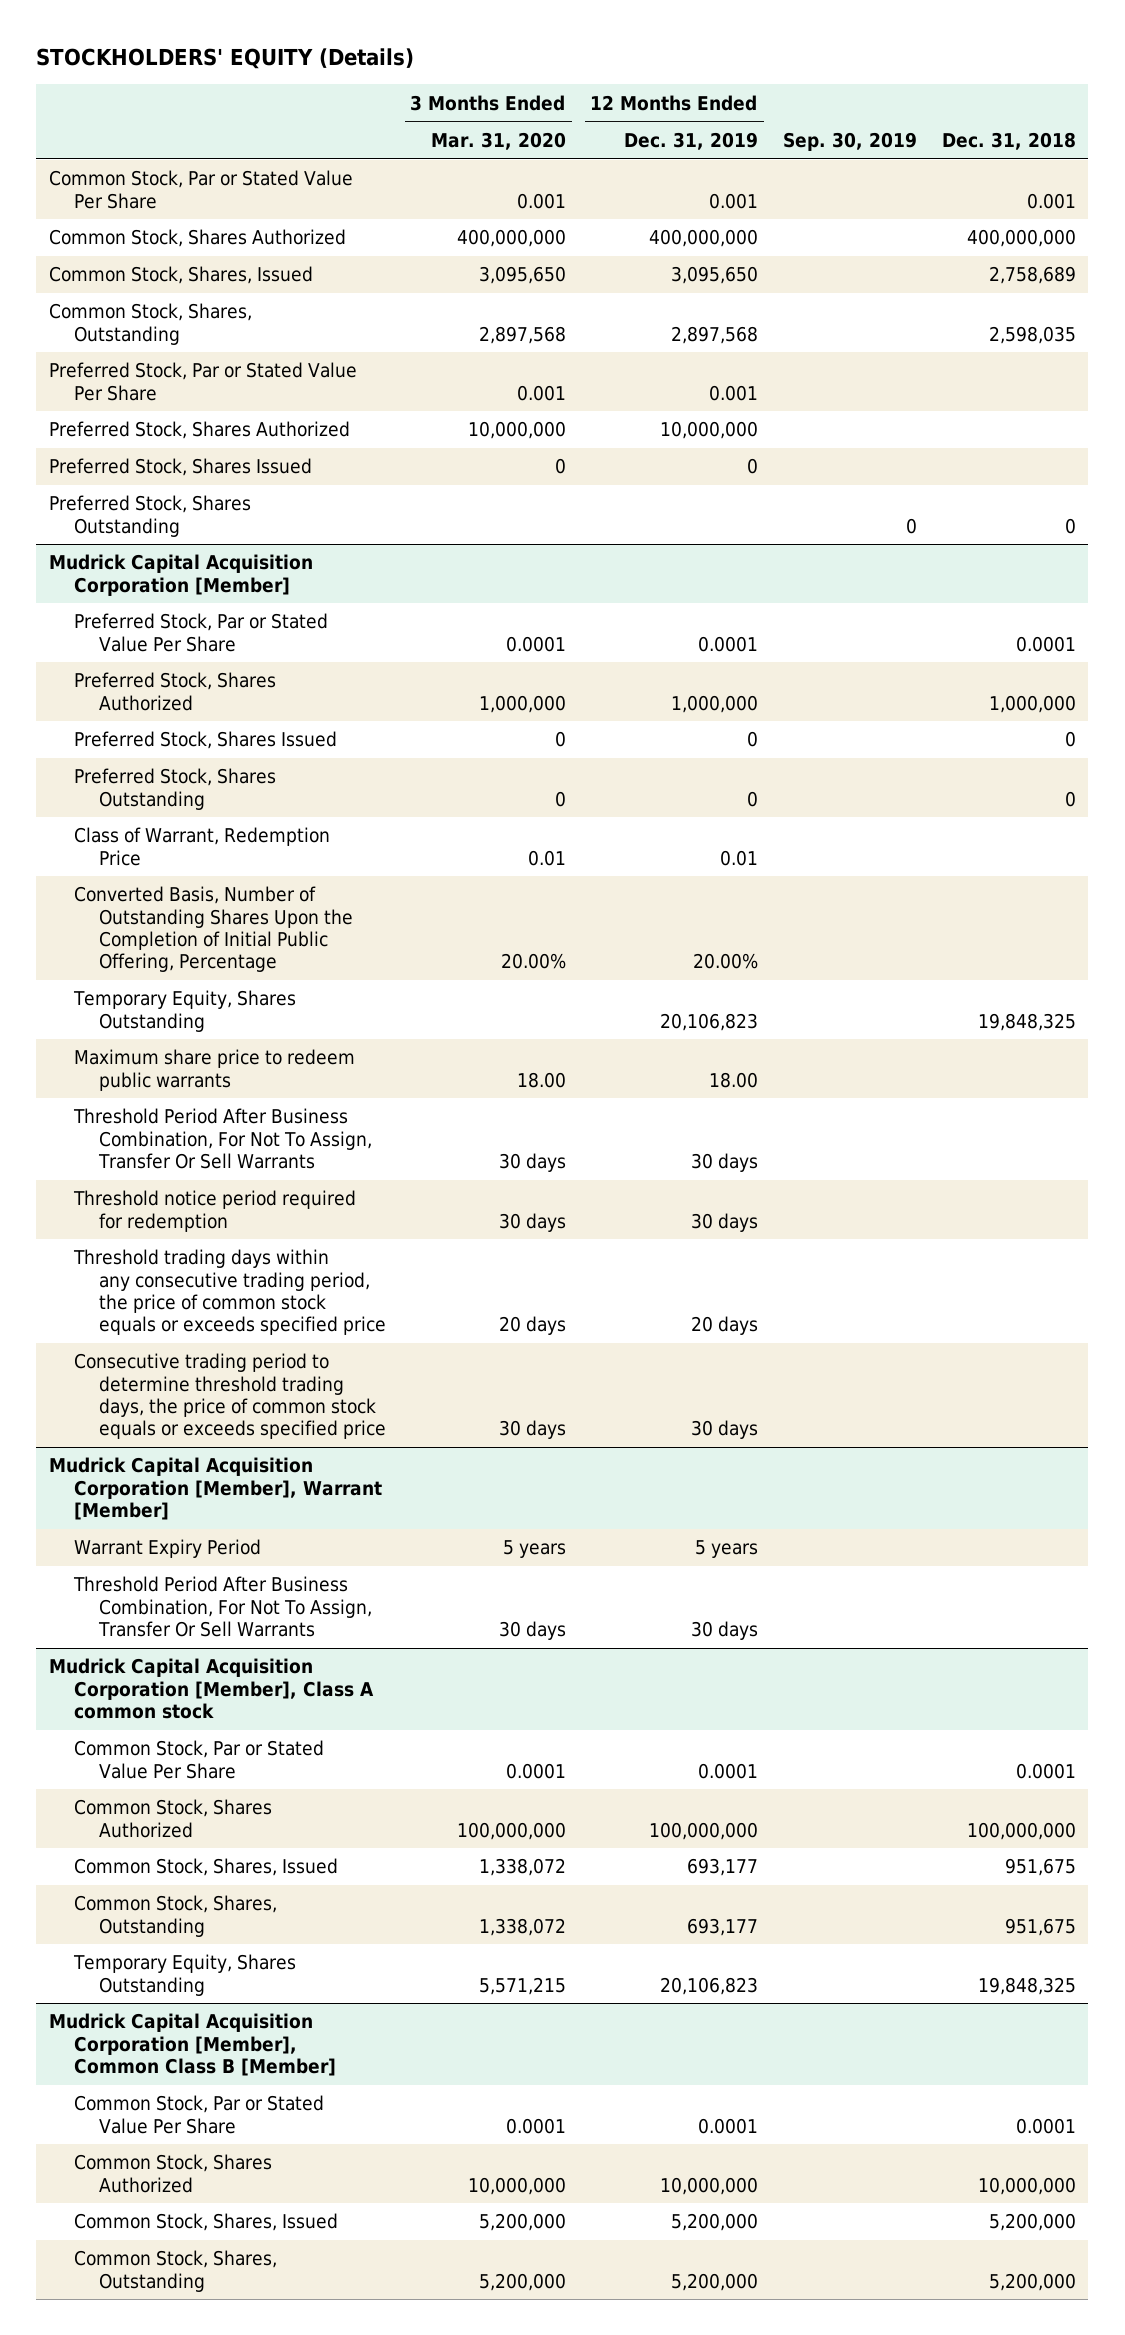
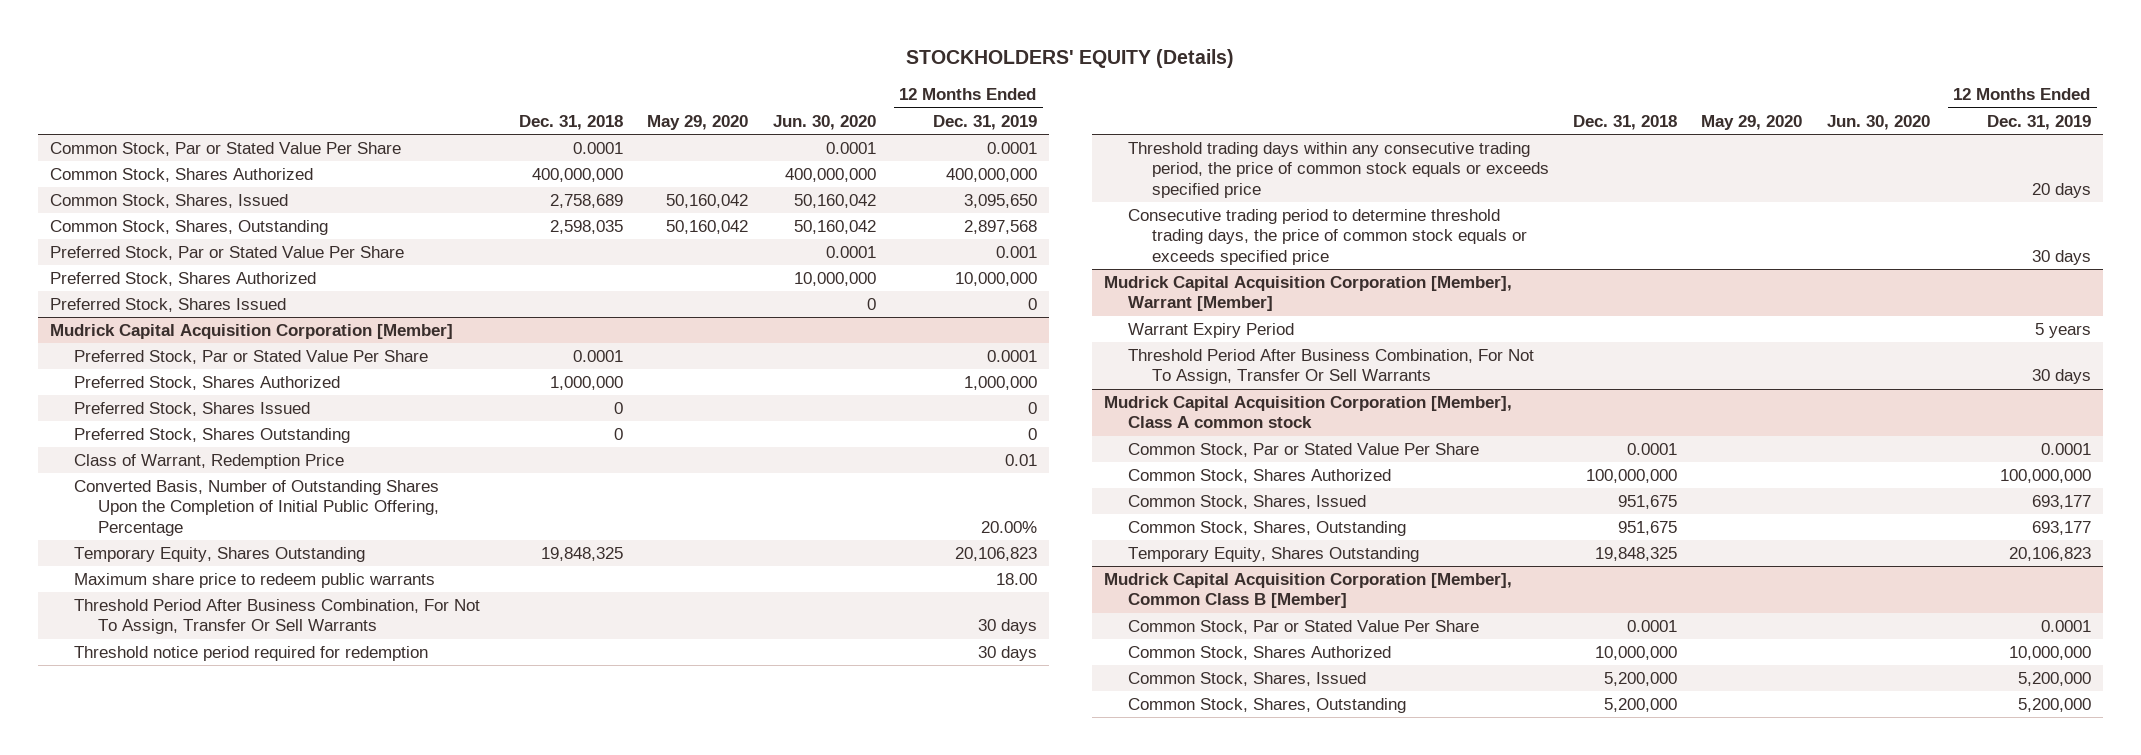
- | 3 Months Ended Mar. 31, 2020 | 12 Months Ended Dec. 31, 2019 | Sep. 30, 2019 | Dec. 31, 2018
+ | Dec. 31, 2018 | May 29, 2020 | Jun. 30, 2020 | 12 Months Ended Dec. 31, 2019
- Common Stock, Par or Stated Value Per Share | 0.001 | 0.001 | | 0.001
+ Common Stock, Par or Stated Value Per Share | 0.0001 | | 0.0001 | 0.0001
- Preferred Stock, Shares Outstanding | | | 0 | 0

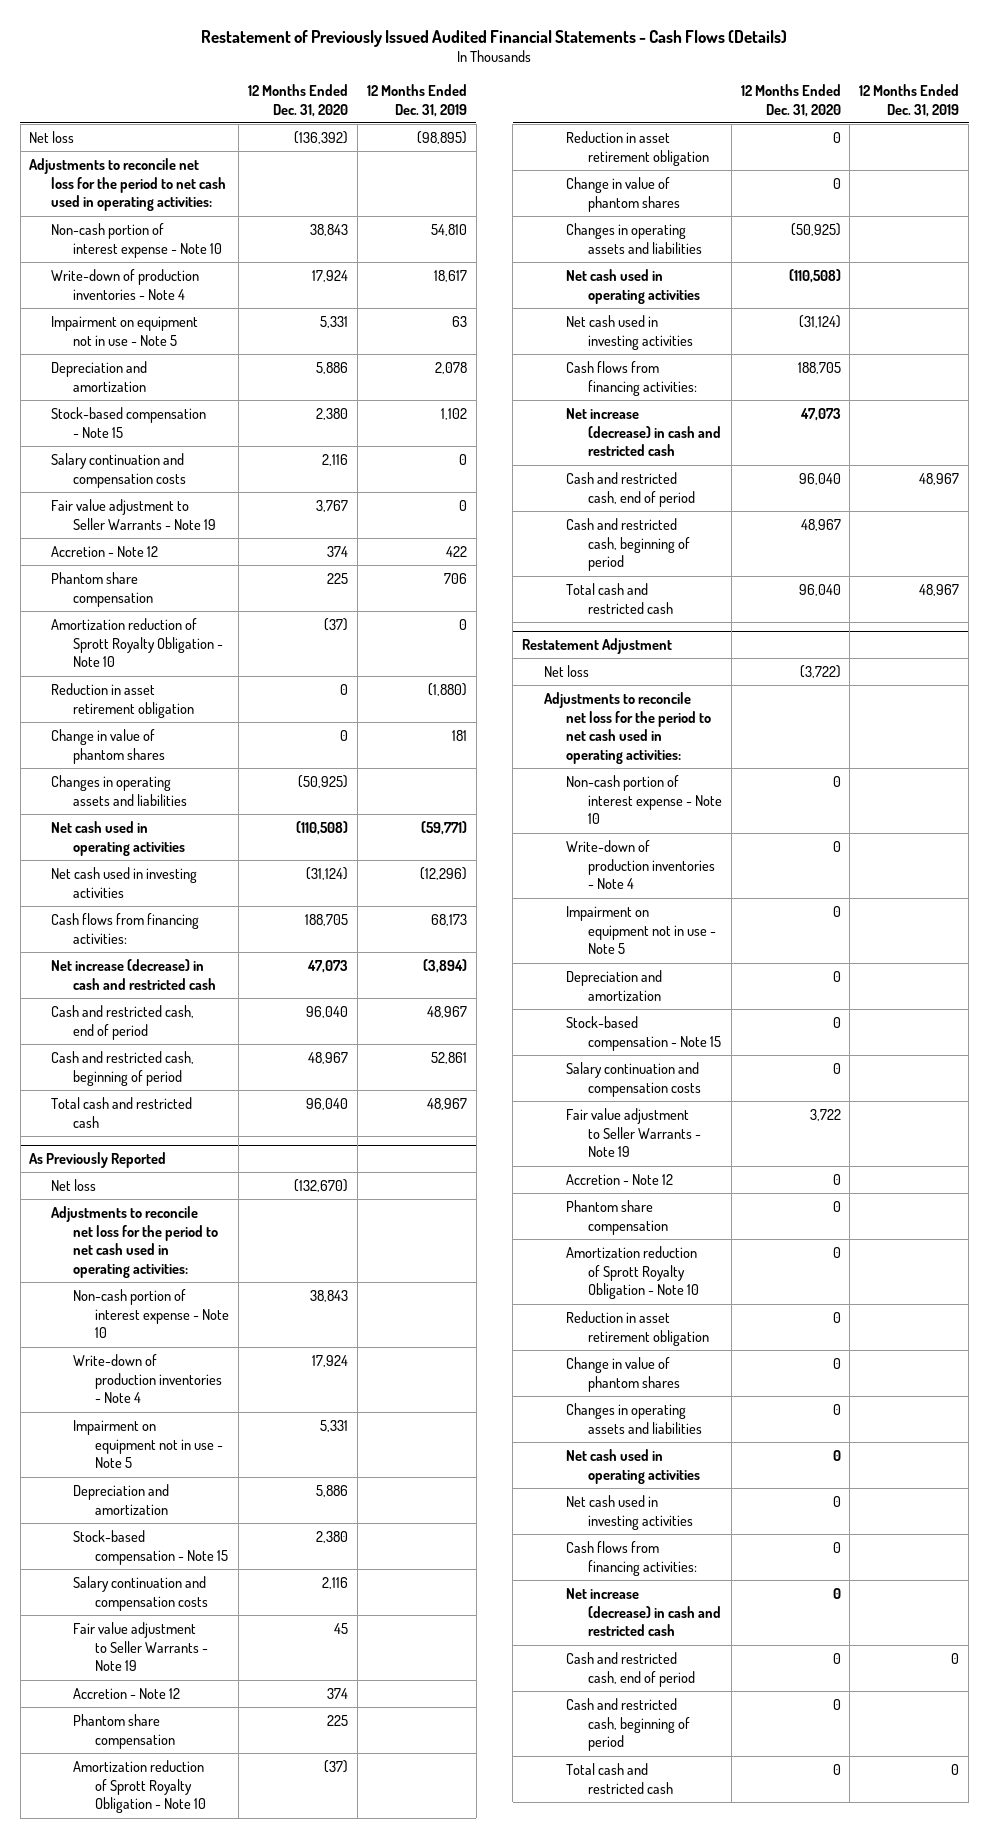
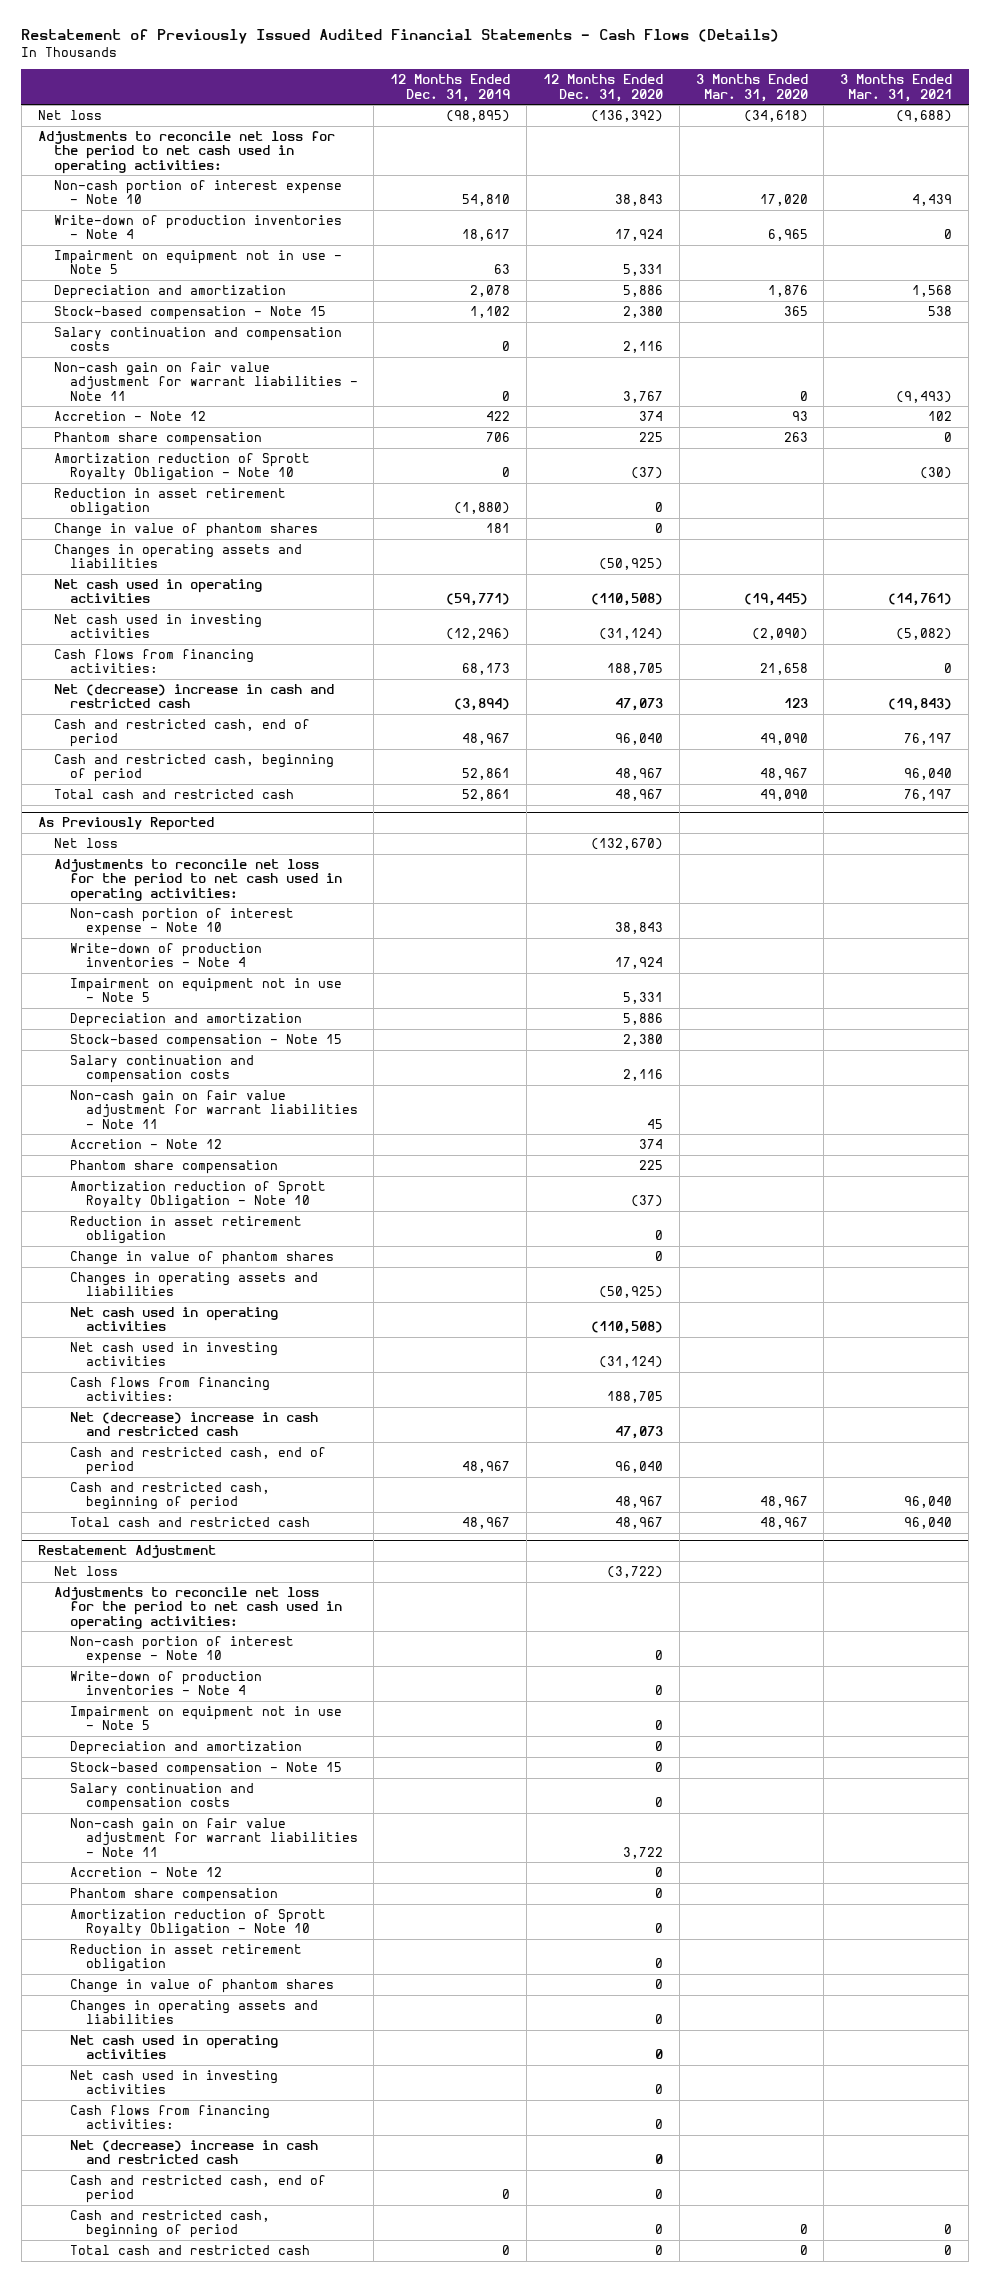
- | 12 Months Ended Dec. 31, 2020 | 12 Months Ended Dec. 31, 2019
+ | 12 Months Ended Dec. 31, 2019 | 12 Months Ended Dec. 31, 2020 | 3 Months Ended Mar. 31, 2020 | 3 Months Ended Mar. 31, 2021
- Fair value adjustment to Seller Warrants - Note 19 | 3,767 | 0
+ Non-cash gain on fair value adjustment for warrant liabilities - Note 11 | 0 | 3,767 | 0 | (9,493)
- Net increase (decrease) in cash and restricted cash | 47,073 | (3,894)
+ Net (decrease) increase in cash and restricted cash | (3,894) | 47,073 | 123 | (19,843)
- Total cash and restricted cash | 96,040 | 48,967
+ Total cash and restricted cash | 52,861 | 48,967 | 49,090 | 76,197
@ As Previously Reported
- Fair value adjustment to Seller Warrants - Note 19 | 45 |
+ Non-cash gain on fair value adjustment for warrant liabilities - Note 11 | | 45 | |
- Net increase (decrease) in cash and restricted cash | 47,073 |
+ Net (decrease) increase in cash and restricted cash | | 47,073 | |
- Total cash and restricted cash | 96,040 | 48,967
+ Total cash and restricted cash | 48,967 | 48,967 | 48,967 | 96,040
@ Restatement Adjustment
- Fair value adjustment to Seller Warrants - Note 19 | 3,722 |
+ Non-cash gain on fair value adjustment for warrant liabilities - Note 11 | | 3,722 | |
- Net increase (decrease) in cash and restricted cash | 0 |
+ Net (decrease) increase in cash and restricted cash | | 0 | |

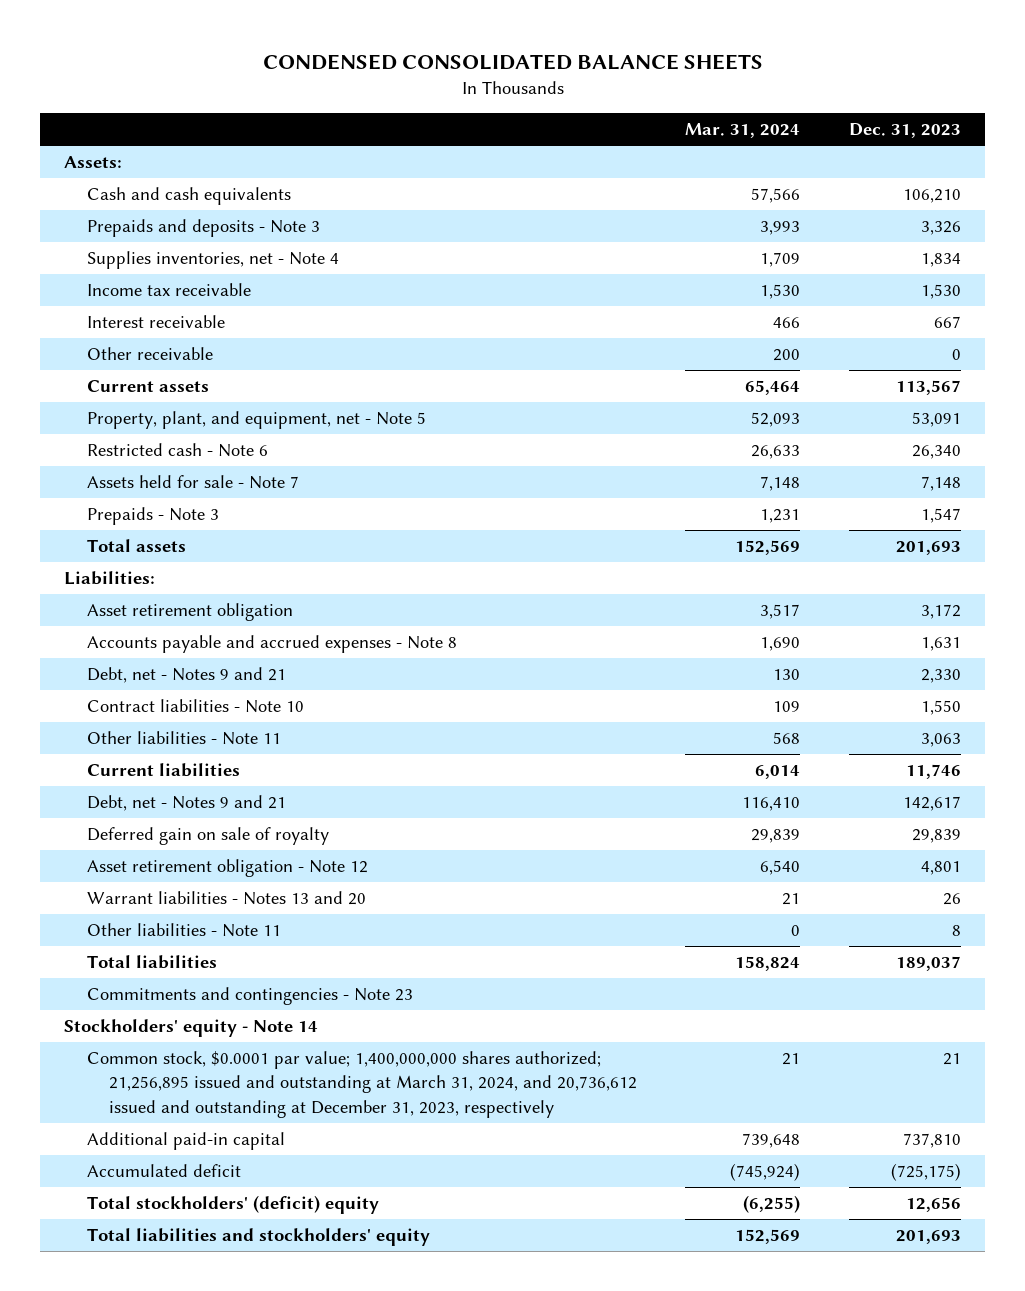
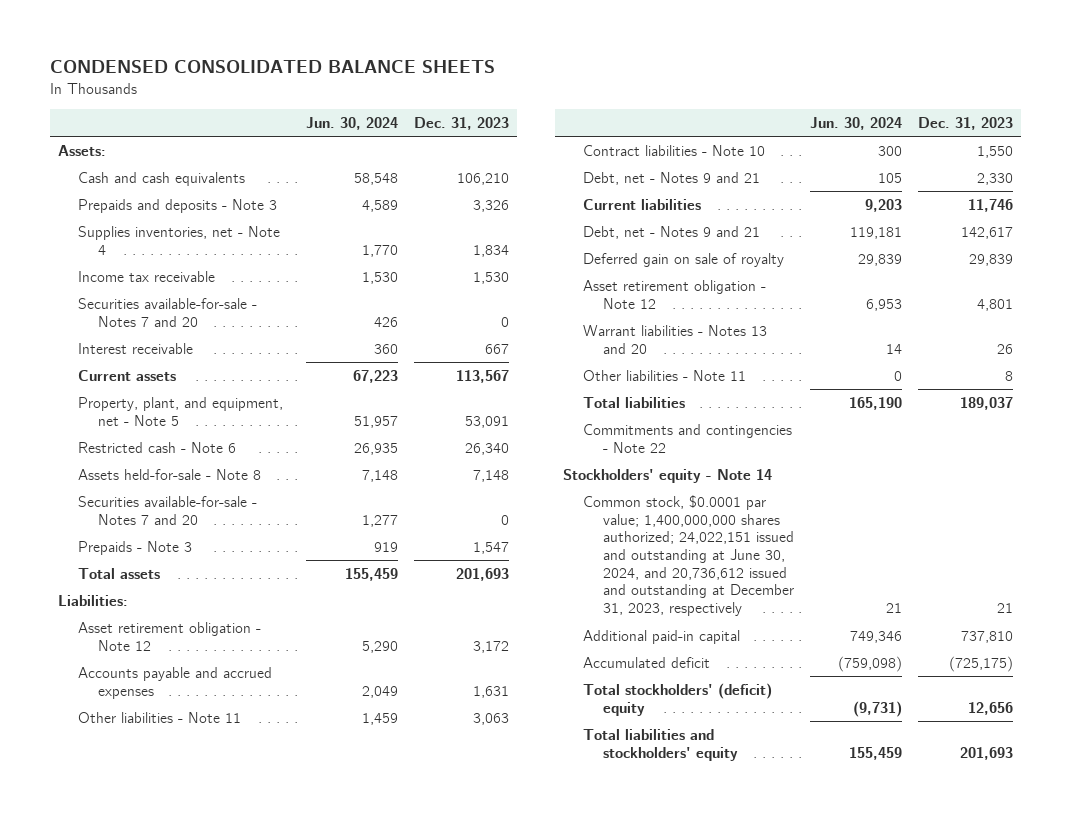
- | Mar. 31, 2024 | Dec. 31, 2023
+ | Jun. 30, 2024 | Dec. 31, 2023
+ Securities available-for-sale - Notes 7 and 20 | 426 | 0
- Other receivable | 200 | 0
- Assets held for sale - Note 7 | 7,148 | 7,148
+ Assets held-for-sale - Note 8 | 7,148 | 7,148
+ Securities available-for-sale - Notes 7 and 20 | 1,277 | 0
- Asset retirement obligation | 3,517 | 3,172
- Accounts payable and accrued expenses - Note 8 | 1,690 | 1,631
+ Asset retirement obligation - Note 12 | 5,290 | 3,172
+ Accounts payable and accrued expenses | 2,049 | 1,631
moved down: Contract liabilities - Note 10 | 300 | 1,550
moved down: Debt, net - Notes 9 and 21 | 105 | 2,330
- Commitments and contingencies - Note 23
+ Commitments and contingencies - Note 22
- Common stock, $0.0001 par value; 1,400,000,000 shares authorized; 21,256,895 issued and outstanding at March 31, 2024, and 20,736,612 issued and outstanding at December 31, 2023, respectively | 21 | 21
+ Common stock, $0.0001 par value; 1,400,000,000 shares authorized; 24,022,151 issued and outstanding at June 30, 2024, and 20,736,612 issued and outstanding at December 31, 2023, respectively | 21 | 21

